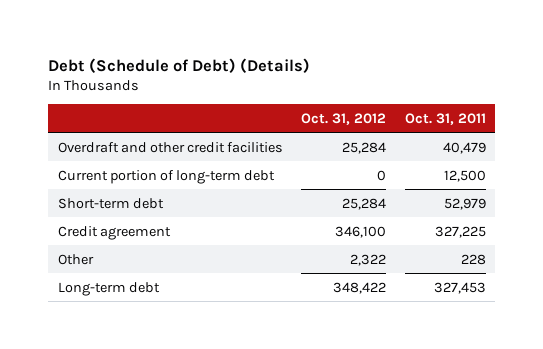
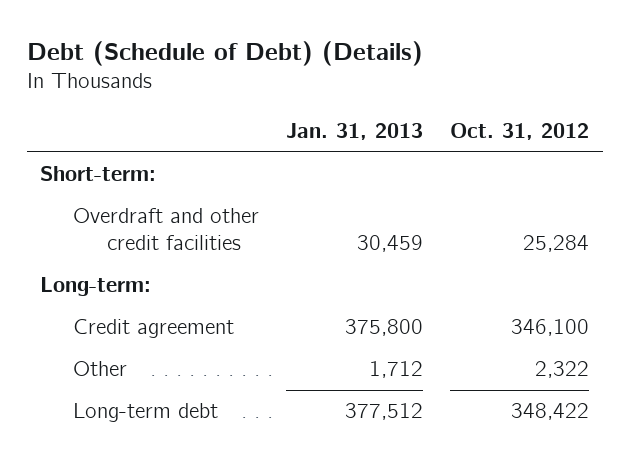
- | Oct. 31, 2012 | Oct. 31, 2011
+ | Jan. 31, 2013 | Oct. 31, 2012
+ Short-term:
- Current portion of long-term debt | 0 | 12,500
- Short-term debt | 25,284 | 52,979
+ Long-term:

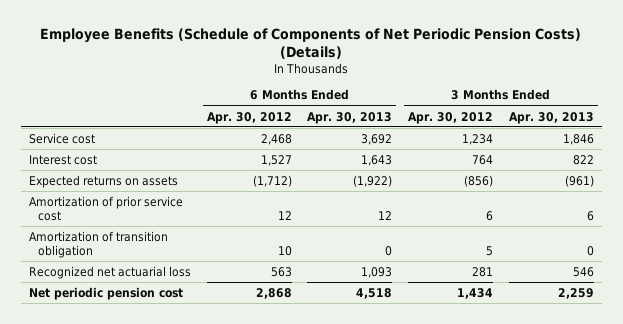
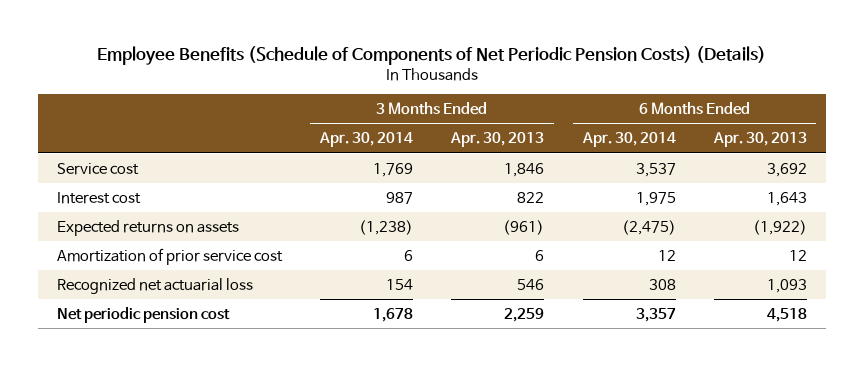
- | 6 Months Ended Apr. 30, 2012 | 6 Months Ended Apr. 30, 2013 | 3 Months Ended Apr. 30, 2012 | 3 Months Ended Apr. 30, 2013
+ | 3 Months Ended Apr. 30, 2014 | 3 Months Ended Apr. 30, 2013 | 6 Months Ended Apr. 30, 2014 | 6 Months Ended Apr. 30, 2013
- Amortization of transition obligation | 10 | 0 | 5 | 0

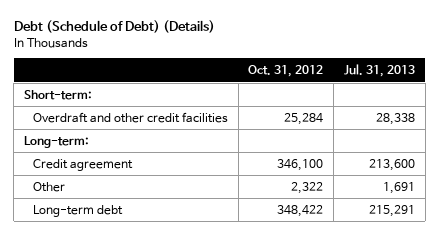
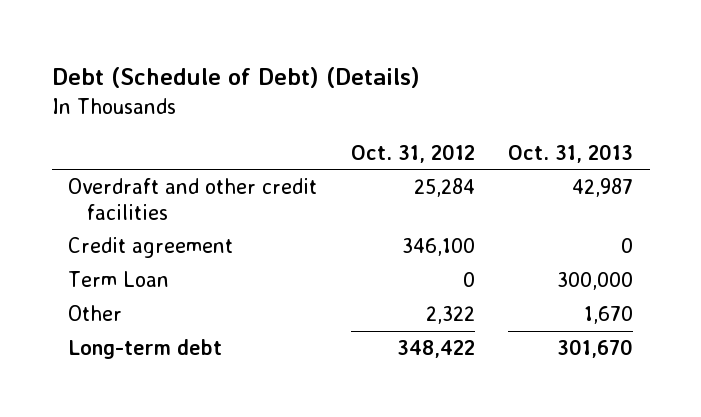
- | Oct. 31, 2012 | Jul. 31, 2013
+ | Oct. 31, 2012 | Oct. 31, 2013
- Short-term:
- Long-term:
+ Term Loan | 0 | 300,000

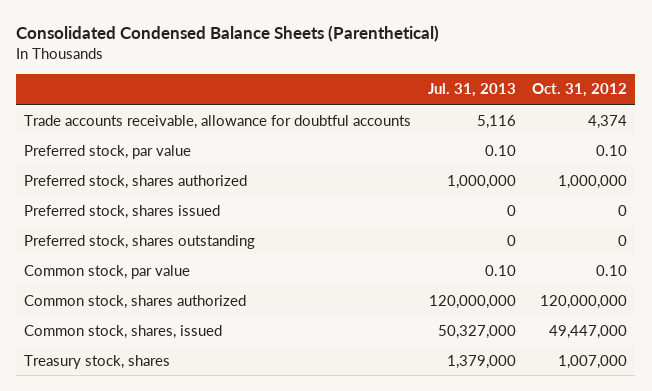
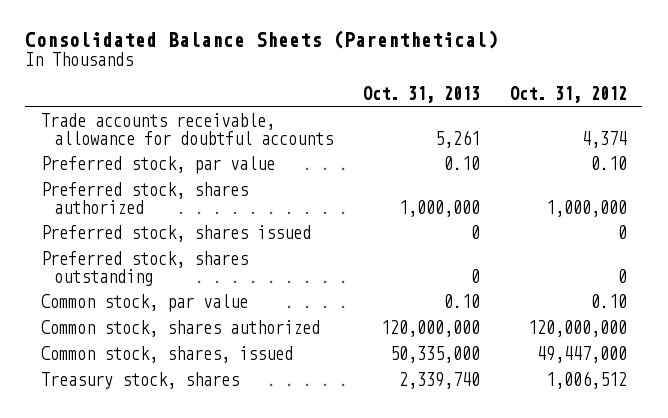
- Consolidated Condensed Balance Sheets (Parenthetical)
+ Consolidated Balance Sheets (Parenthetical)
- | Jul. 31, 2013 | Oct. 31, 2012
+ | Oct. 31, 2013 | Oct. 31, 2012
- Treasury stock, shares | 1,379,000 | 1,007,000
+ Treasury stock, shares | 2,339,740 | 1,006,512

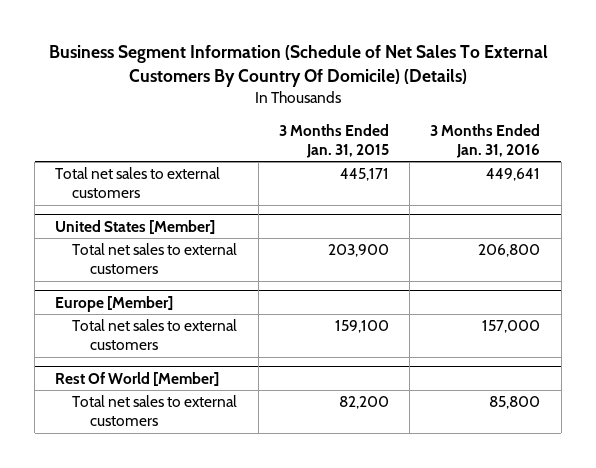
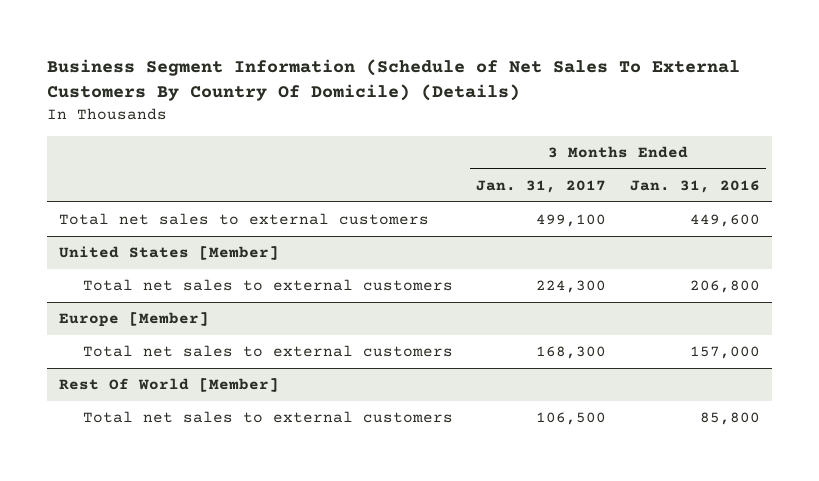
- | 3 Months Ended Jan. 31, 2015 | 3 Months Ended Jan. 31, 2016
+ | 3 Months Ended Jan. 31, 2017 | 3 Months Ended Jan. 31, 2016
- Total net sales to external customers | 445,171 | 449,641
+ Total net sales to external customers | 499,100 | 449,600

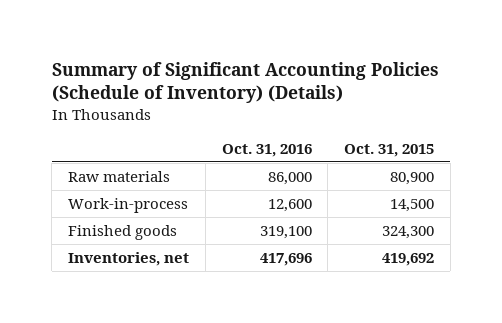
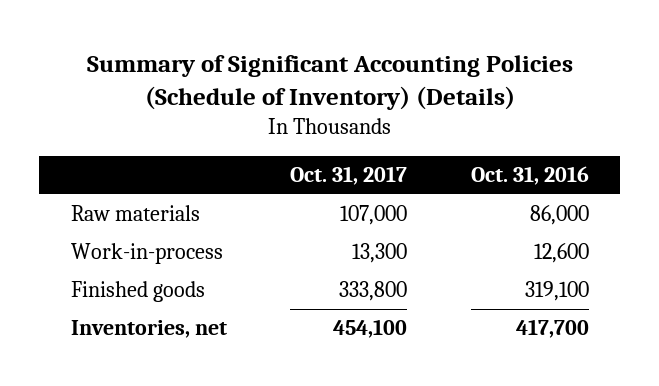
- | Oct. 31, 2016 | Oct. 31, 2015
+ | Oct. 31, 2017 | Oct. 31, 2016
- Inventories, net | 417,696 | 419,692
+ Inventories, net | 454,100 | 417,700

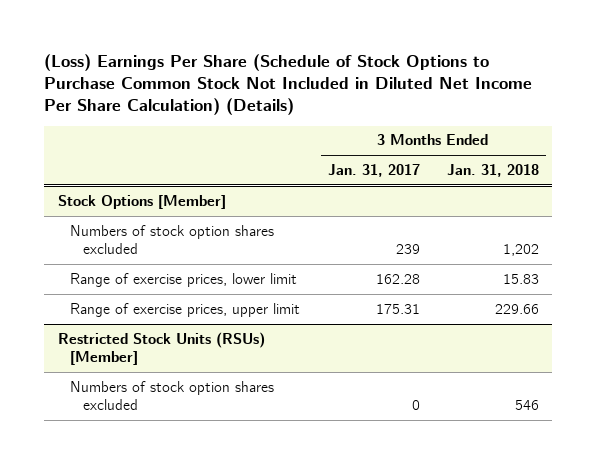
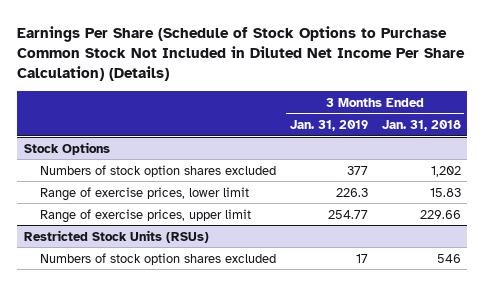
- (Loss) Earnings Per Share (Schedule of Stock Options to Purchase Common Stock Not Included in Diluted Net Income Per Share Calculation) (Details)
+ Earnings Per Share (Schedule of Stock Options to Purchase Common Stock Not Included in Diluted Net Income Per Share Calculation) (Details)
- | 3 Months Ended Jan. 31, 2017 | 3 Months Ended Jan. 31, 2018
+ | 3 Months Ended Jan. 31, 2019 | 3 Months Ended Jan. 31, 2018
- Stock Options [Member]
+ Stock Options
- Restricted Stock Units (RSUs) [Member]
+ Restricted Stock Units (RSUs)

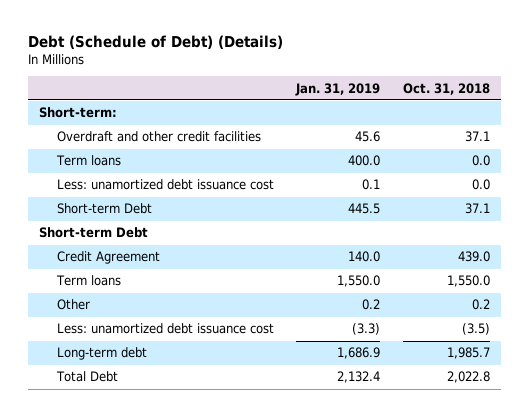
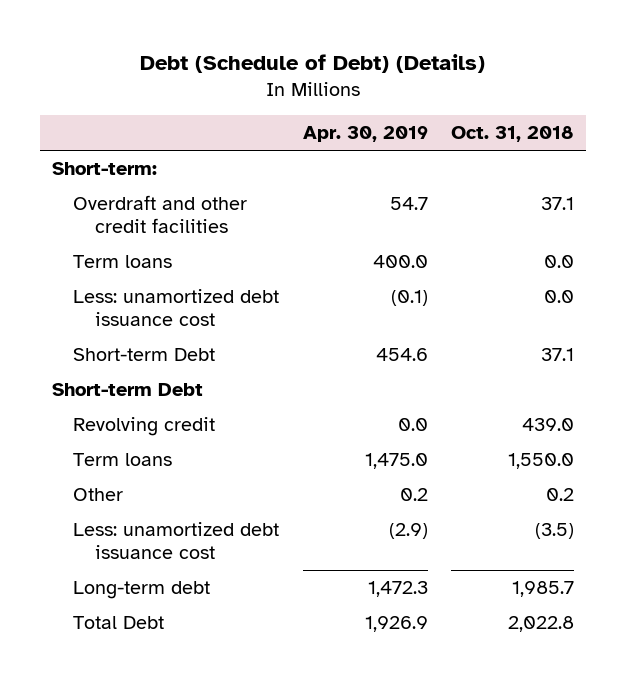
- | Jan. 31, 2019 | Oct. 31, 2018
+ | Apr. 30, 2019 | Oct. 31, 2018
- Credit Agreement | 140.0 | 439.0
+ Revolving credit | 0.0 | 439.0

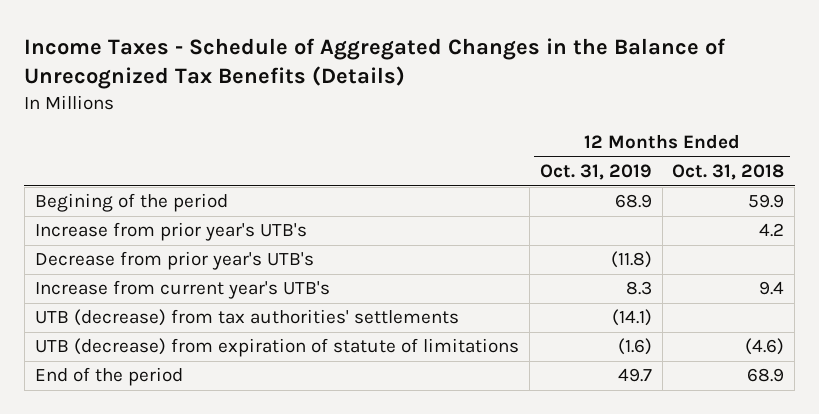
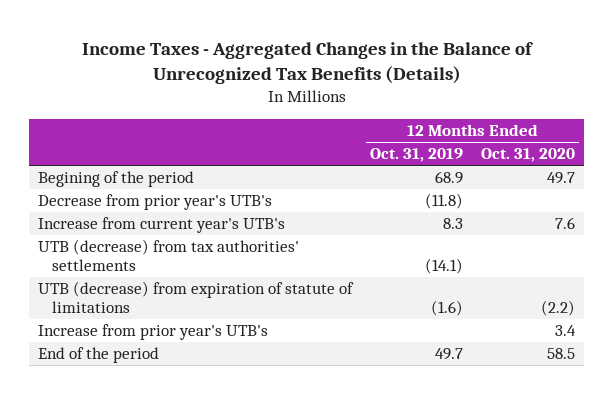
- Income Taxes - Schedule of Aggregated Changes in the Balance of Unrecognized Tax Benefits (Details)
+ Income Taxes - Aggregated Changes in the Balance of Unrecognized Tax Benefits (Details)
- | 12 Months Ended Oct. 31, 2019 | 12 Months Ended Oct. 31, 2018
+ | 12 Months Ended Oct. 31, 2019 | 12 Months Ended Oct. 31, 2020
moved down: Increase from prior year's UTB's | | 3.4

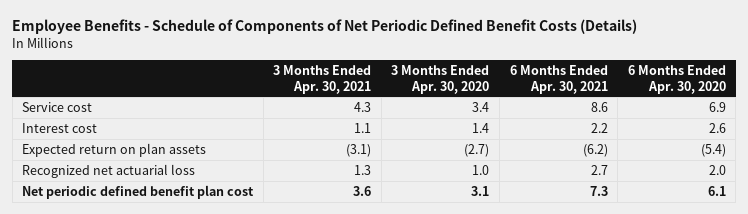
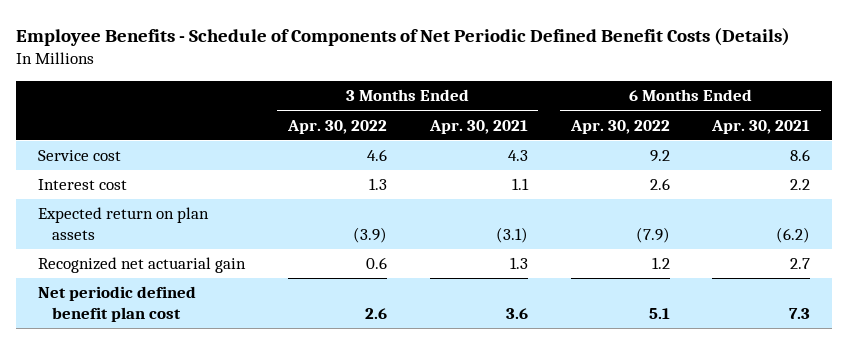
- | 3 Months Ended Apr. 30, 2021 | 3 Months Ended Apr. 30, 2020 | 6 Months Ended Apr. 30, 2021 | 6 Months Ended Apr. 30, 2020
+ | 3 Months Ended Apr. 30, 2022 | 3 Months Ended Apr. 30, 2021 | 6 Months Ended Apr. 30, 2022 | 6 Months Ended Apr. 30, 2021
- Recognized net actuarial loss | 1.3 | 1.0 | 2.7 | 2.0
+ Recognized net actuarial gain | 0.6 | 1.3 | 1.2 | 2.7

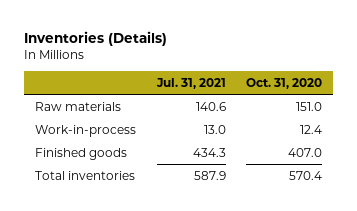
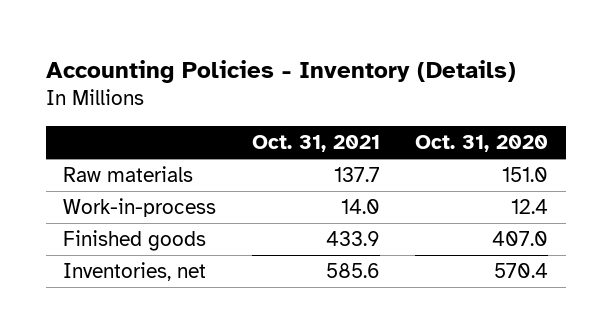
- Inventories (Details)
+ Accounting Policies - Inventory (Details)
- | Jul. 31, 2021 | Oct. 31, 2020
+ | Oct. 31, 2021 | Oct. 31, 2020
- Total inventories | 587.9 | 570.4
+ Inventories, net | 585.6 | 570.4

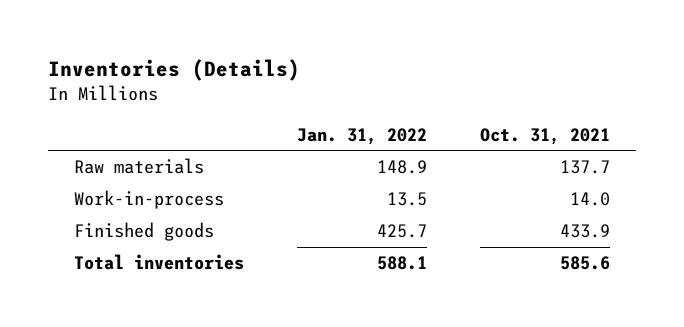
- Accounting Policies - Inventory (Details)
+ Inventories (Details)
- | Oct. 31, 2021 | Oct. 31, 2020
+ | Jan. 31, 2022 | Oct. 31, 2021
- Inventories, net | 585.6 | 570.4
+ Total inventories | 588.1 | 585.6

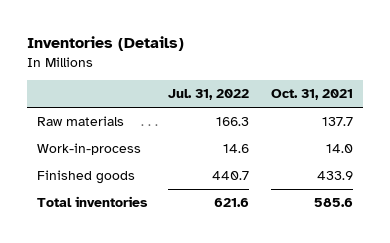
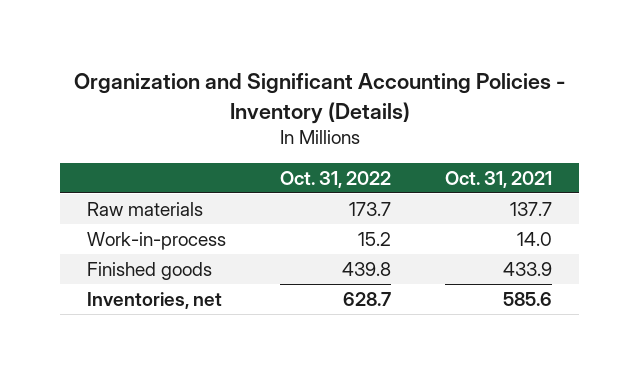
- Inventories (Details)
+ Organization and Significant Accounting Policies - Inventory (Details)
- | Jul. 31, 2022 | Oct. 31, 2021
+ | Oct. 31, 2022 | Oct. 31, 2021
- Total inventories | 621.6 | 585.6
+ Inventories, net | 628.7 | 585.6

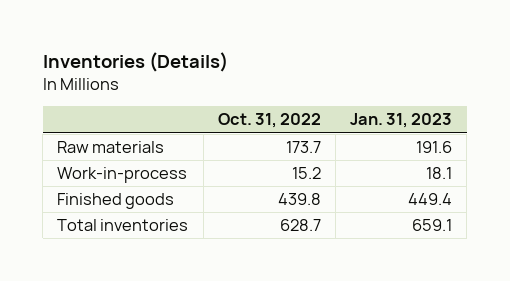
- Organization and Significant Accounting Policies - Inventory (Details)
+ Inventories (Details)
- | Oct. 31, 2022 | Oct. 31, 2021
+ | Oct. 31, 2022 | Jan. 31, 2023
- Inventories, net | 628.7 | 585.6
+ Total inventories | 628.7 | 659.1

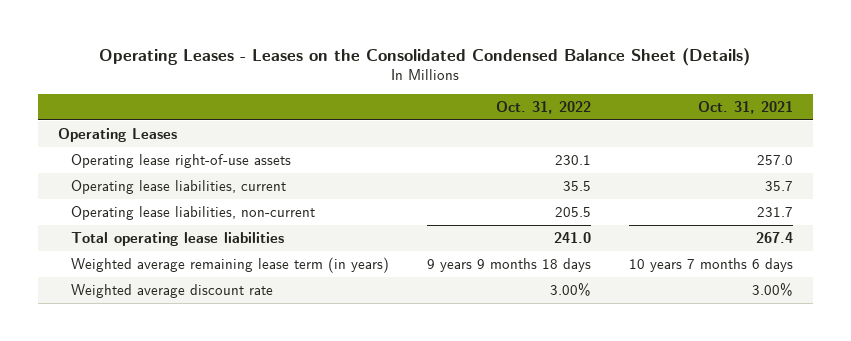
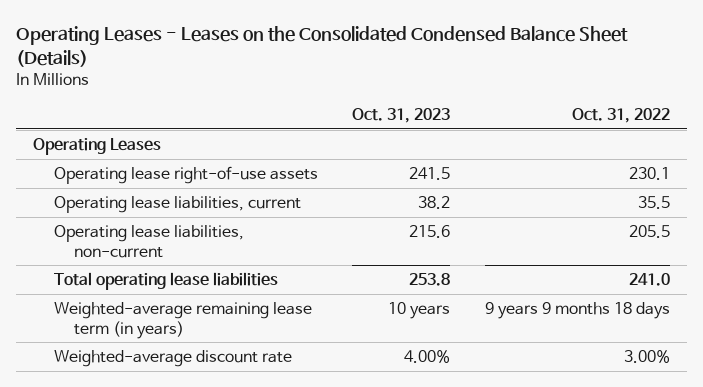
- | Oct. 31, 2022 | Oct. 31, 2021
+ | Oct. 31, 2023 | Oct. 31, 2022
- Weighted average remaining lease term (in years) | 9 years 9 months 18 days | 10 years 7 months 6 days
- Weighted average discount rate | 3.00% | 3.00%
+ Weighted-average remaining lease term (in years) | 10 years | 9 years 9 months 18 days
+ Weighted-average discount rate | 4.00% | 3.00%

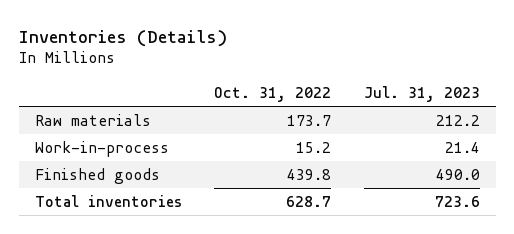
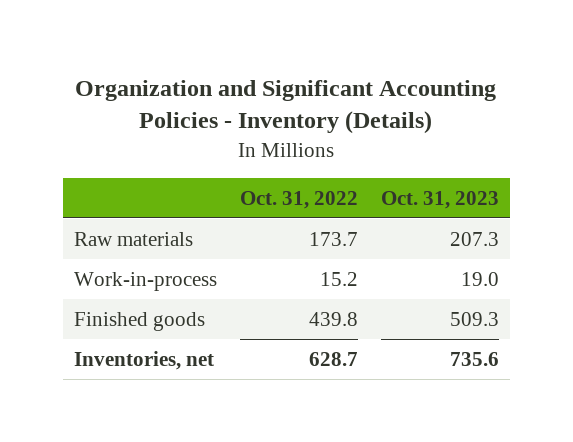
- Inventories (Details)
+ Organization and Significant Accounting Policies - Inventory (Details)
- | Oct. 31, 2022 | Jul. 31, 2023
+ | Oct. 31, 2022 | Oct. 31, 2023
- Total inventories | 628.7 | 723.6
+ Inventories, net | 628.7 | 735.6

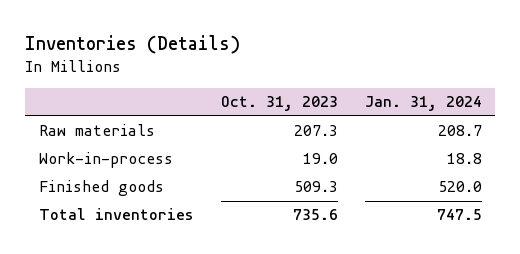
- Organization and Significant Accounting Policies - Inventory (Details)
+ Inventories (Details)
- | Oct. 31, 2022 | Oct. 31, 2023
+ | Oct. 31, 2023 | Jan. 31, 2024
- Inventories, net | 628.7 | 735.6
+ Total inventories | 735.6 | 747.5

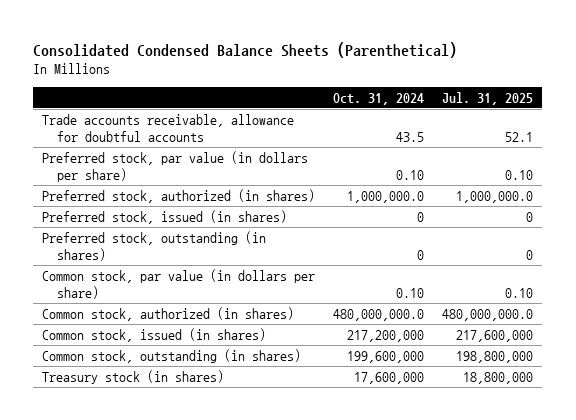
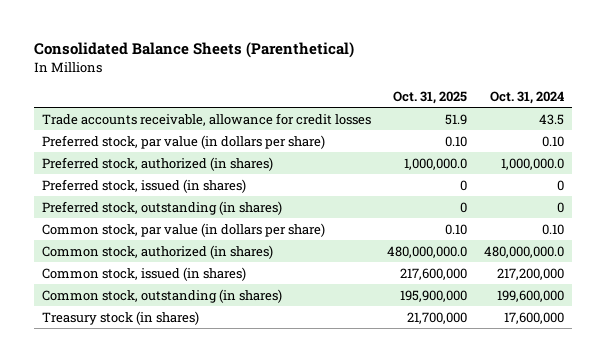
- Consolidated Condensed Balance Sheets (Parenthetical)
+ Consolidated Balance Sheets (Parenthetical)
- | Oct. 31, 2024 | Jul. 31, 2025
+ | Oct. 31, 2025 | Oct. 31, 2024
- Trade accounts receivable, allowance for doubtful accounts | 43.5 | 52.1
+ Trade accounts receivable, allowance for credit losses | 51.9 | 43.5

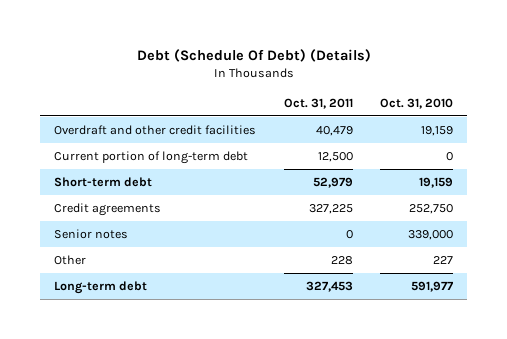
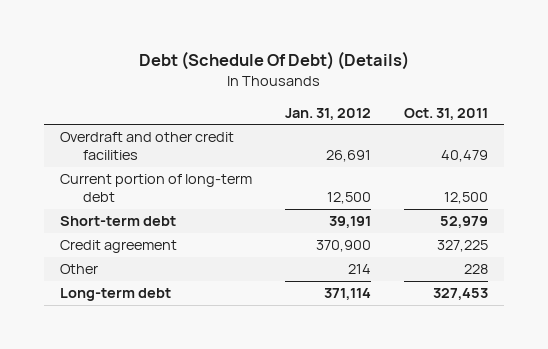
- | Oct. 31, 2011 | Oct. 31, 2010
+ | Jan. 31, 2012 | Oct. 31, 2011
- Credit agreements | 327,225 | 252,750
- Senior notes | 0 | 339,000
+ Credit agreement | 370,900 | 327,225

